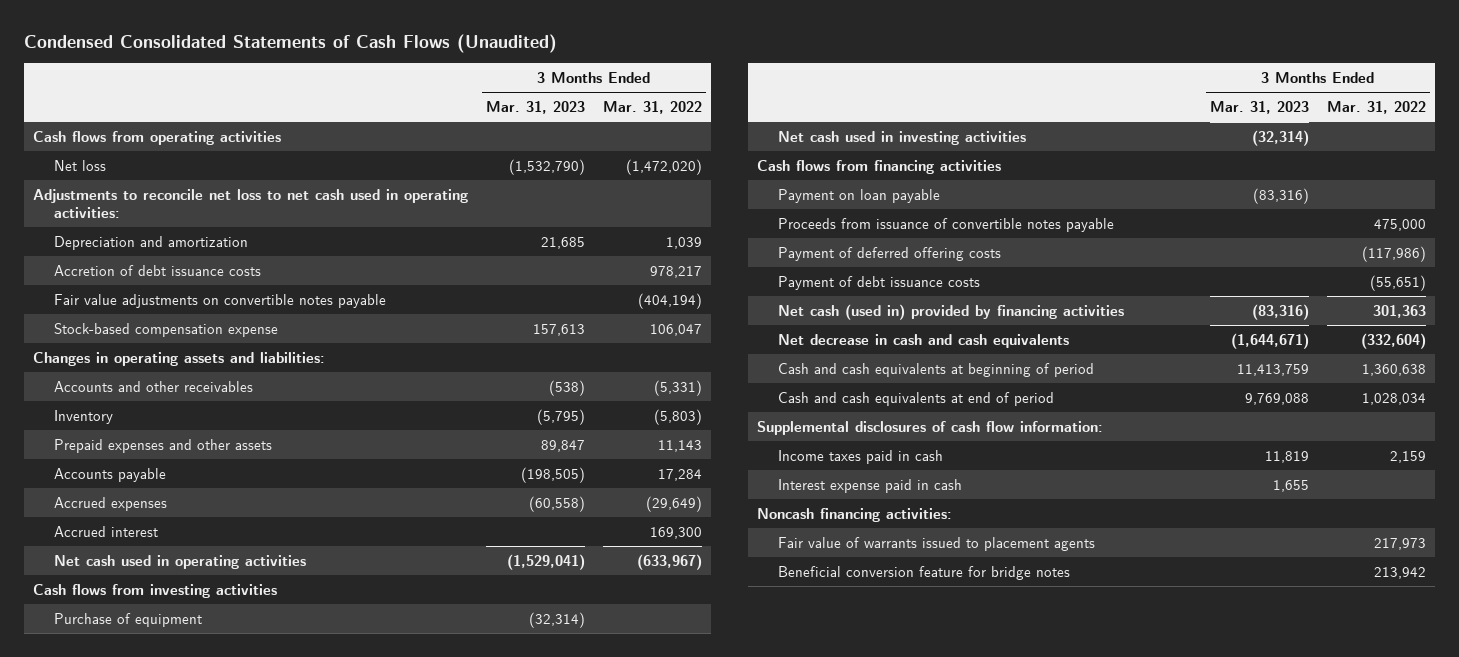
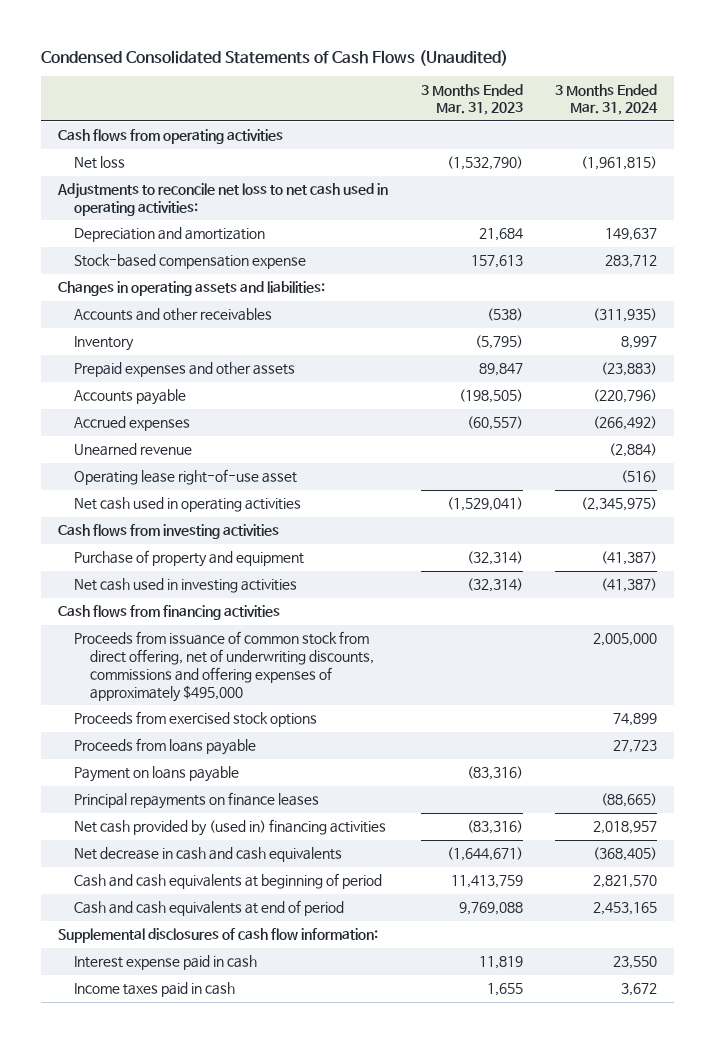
- | 3 Months Ended Mar. 31, 2023 | 3 Months Ended Mar. 31, 2022
+ | 3 Months Ended Mar. 31, 2023 | 3 Months Ended Mar. 31, 2024
- Depreciation and amortization | 21,685 | 1,039
- Accretion of debt issuance costs | | 978,217
- Fair value adjustments on convertible notes payable | | (404,194)
+ Depreciation and amortization | 21,684 | 149,637
- Accrued expenses | (60,558) | (29,649)
- Accrued interest | | 169,300
+ Accrued expenses | (60,557) | (266,492)
+ Unearned revenue | | (2,884)
+ Operating lease right-of-use asset | | (516)
- Purchase of equipment | (32,314) |
+ Purchase of property and equipment | (32,314) | (41,387)
- Payment on loan payable | (83,316) |
- Proceeds from issuance of convertible notes payable | | 475,000
- Payment of deferred offering costs | | (117,986)
- Payment of debt issuance costs | | (55,651)
- Net cash (used in) provided by financing activities | (83,316) | 301,363
+ Proceeds from issuance of common stock from direct offering, net of underwriting discounts, commissions and offering expenses of approximately $495,000 | | 2,005,000
+ Proceeds from exercised stock options | | 74,899
+ Proceeds from loans payable | | 27,723
+ Payment on loans payable | (83,316) |
+ Principal repayments on finance leases | | (88,665)
+ Net cash provided by (used in) financing activities | (83,316) | 2,018,957
- Income taxes paid in cash | 11,819 | 2,159
- Interest expense paid in cash | 1,655 |
- Noncash financing activities:
- Fair value of warrants issued to placement agents | | 217,973
- Beneficial conversion feature for bridge notes | | 213,942
+ Interest expense paid in cash | 11,819 | 23,550
+ Income taxes paid in cash | 1,655 | 3,672

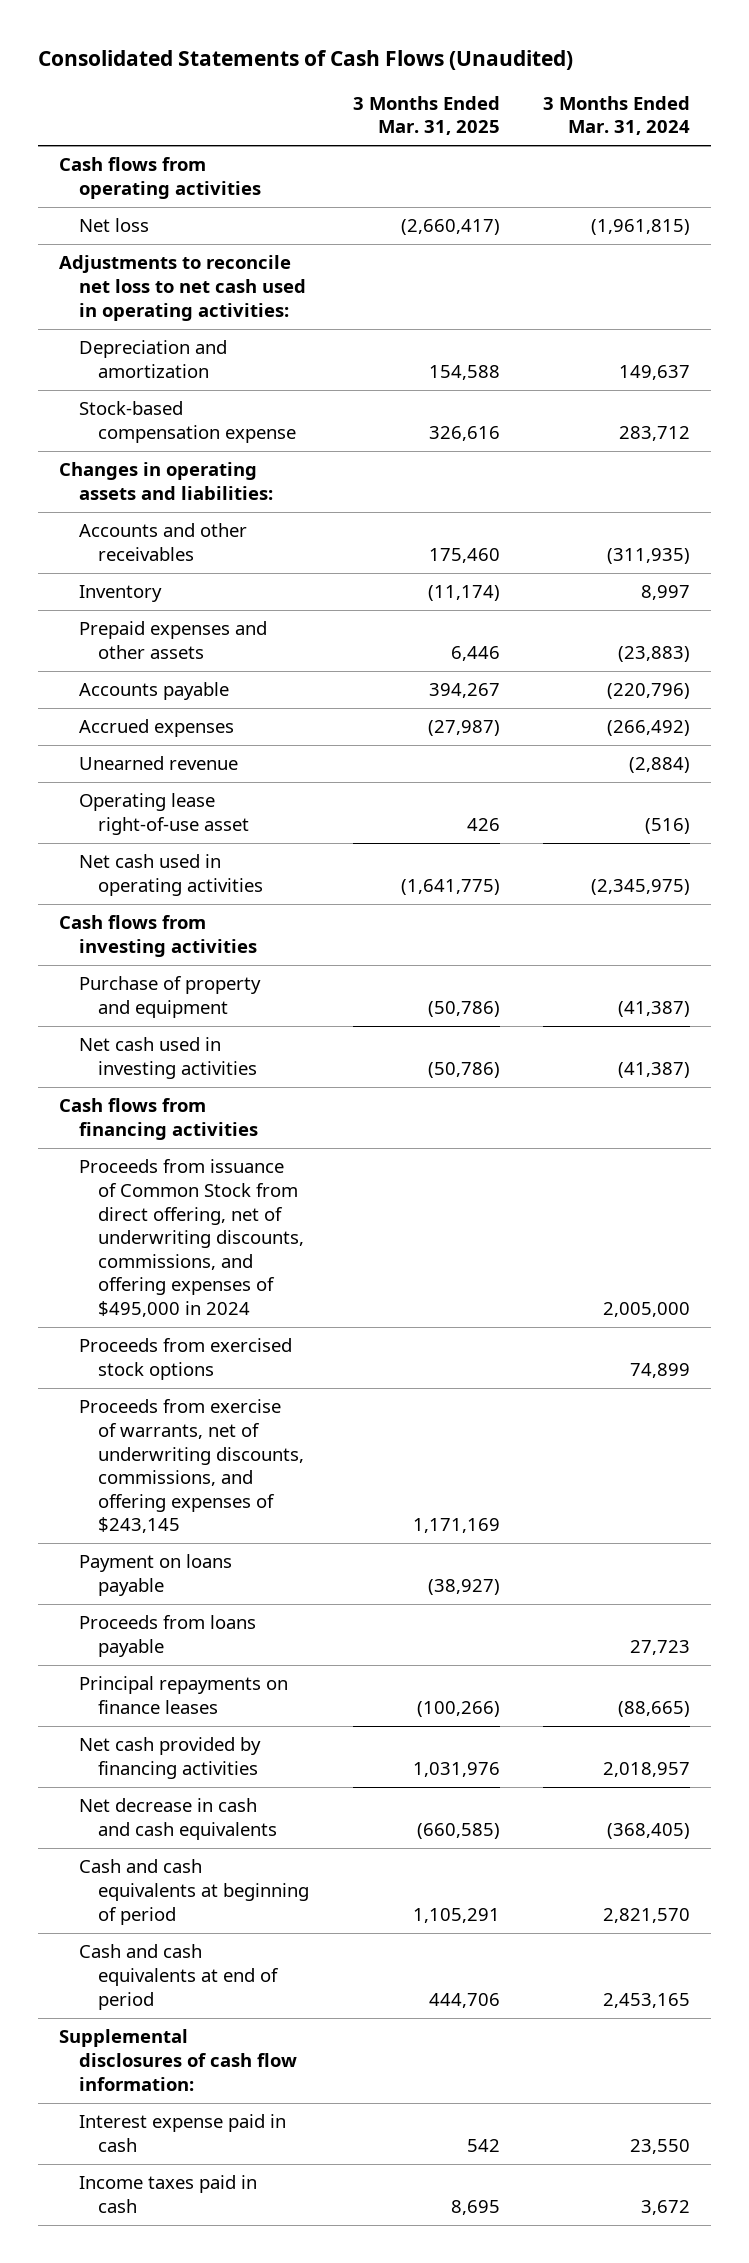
- Condensed Consolidated Statements of Cash Flows (Unaudited)
+ Consolidated Statements of Cash Flows (Unaudited)
- | 3 Months Ended Mar. 31, 2023 | 3 Months Ended Mar. 31, 2024
+ | 3 Months Ended Mar. 31, 2025 | 3 Months Ended Mar. 31, 2024
- Proceeds from issuance of common stock from direct offering, net of underwriting discounts, commissions and offering expenses of approximately $495,000 | | 2,005,000
+ Proceeds from issuance of Common Stock from direct offering, net of underwriting discounts, commissions, and offering expenses of $495,000 in 2024 | | 2,005,000
+ Proceeds from exercise of warrants, net of underwriting discounts, commissions, and offering expenses of $243,145 | 1,171,169 |
moved down: Proceeds from loans payable | | 27,723
- Net cash provided by (used in) financing activities | (83,316) | 2,018,957
+ Net cash provided by financing activities | 1,031,976 | 2,018,957

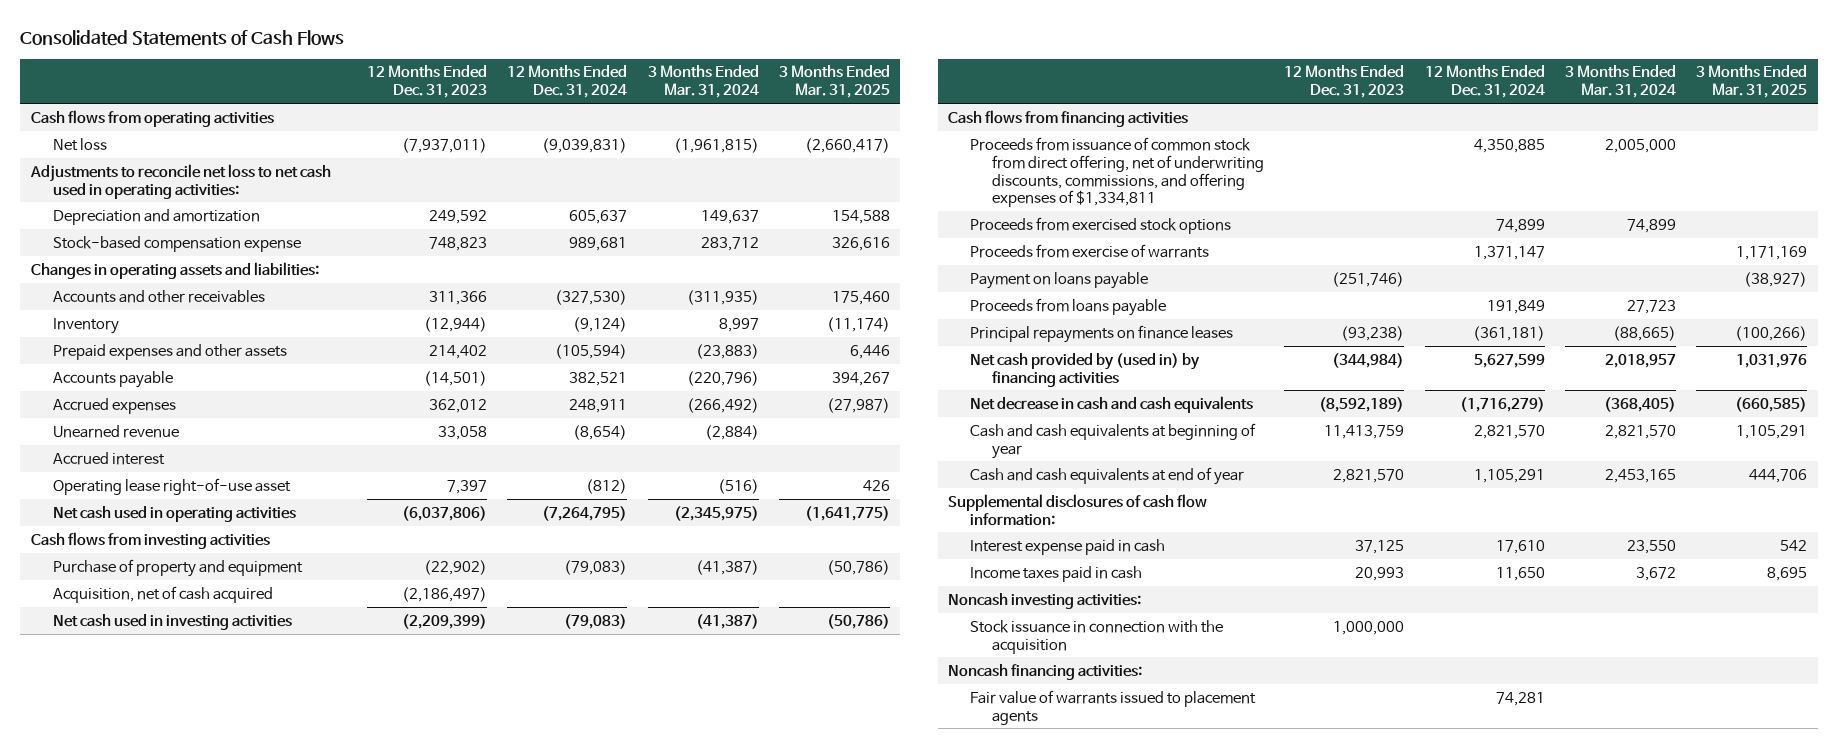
- Consolidated Statements of Cash Flows (Unaudited)
+ Consolidated Statements of Cash Flows
- | 3 Months Ended Mar. 31, 2025 | 3 Months Ended Mar. 31, 2024
+ | 12 Months Ended Dec. 31, 2023 | 12 Months Ended Dec. 31, 2024 | 3 Months Ended Mar. 31, 2024 | 3 Months Ended Mar. 31, 2025
+ Accrued interest
+ Acquisition, net of cash acquired | (2,186,497) | | |
- Proceeds from issuance of Common Stock from direct offering, net of underwriting discounts, commissions, and offering expenses of $495,000 in 2024 | | 2,005,000
+ Proceeds from issuance of common stock from direct offering, net of underwriting discounts, commissions, and offering expenses of $1,334,811 | | 4,350,885 | 2,005,000 |
- Proceeds from exercise of warrants, net of underwriting discounts, commissions, and offering expenses of $243,145 | 1,171,169 |
+ Proceeds from exercise of warrants | | 1,371,147 | | 1,171,169
- Net cash provided by financing activities | 1,031,976 | 2,018,957
+ Net cash provided by (used in) by financing activities | (344,984) | 5,627,599 | 2,018,957 | 1,031,976
- Cash and cash equivalents at beginning of period | 1,105,291 | 2,821,570
- Cash and cash equivalents at end of period | 444,706 | 2,453,165
+ Cash and cash equivalents at beginning of year | 11,413,759 | 2,821,570 | 2,821,570 | 1,105,291
+ Cash and cash equivalents at end of year | 2,821,570 | 1,105,291 | 2,453,165 | 444,706
+ Noncash investing activities:
+ Stock issuance in connection with the acquisition | 1,000,000 | | |
+ Noncash financing activities:
+ Fair value of warrants issued to placement agents | | 74,281 | |

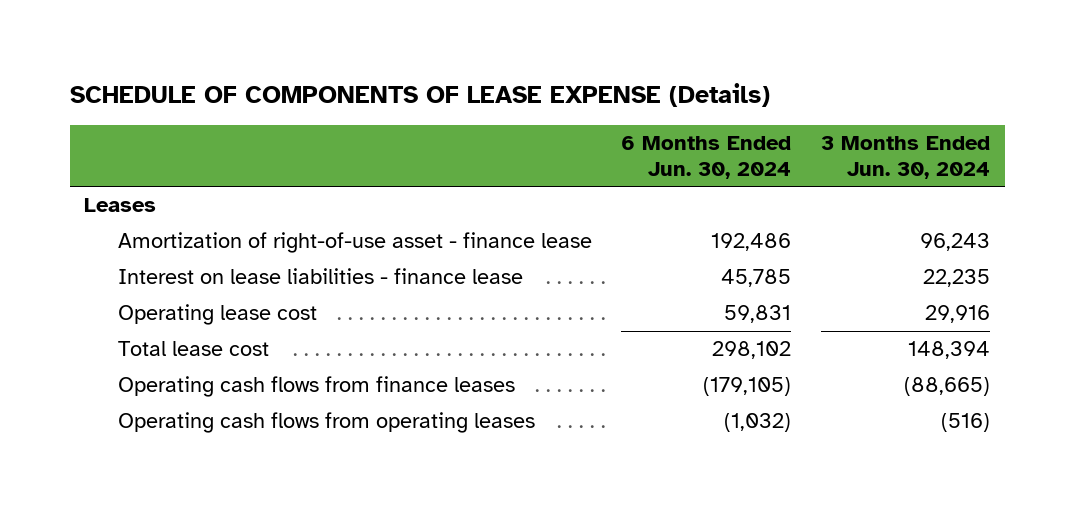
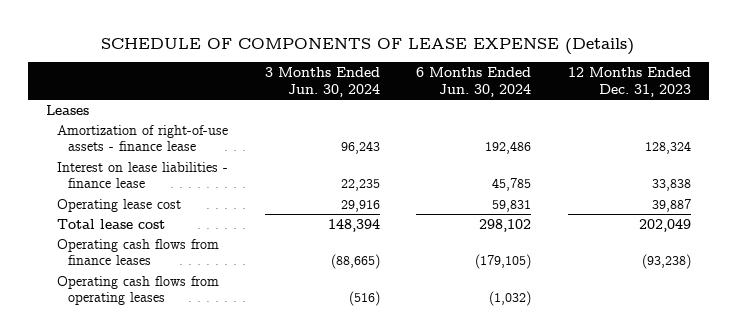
- | 6 Months Ended Jun. 30, 2024 | 3 Months Ended Jun. 30, 2024
+ | 3 Months Ended Jun. 30, 2024 | 6 Months Ended Jun. 30, 2024 | 12 Months Ended Dec. 31, 2023
- Amortization of right-of-use asset - finance lease | 192,486 | 96,243
+ Amortization of right-of-use assets - finance lease | 96,243 | 192,486 | 128,324

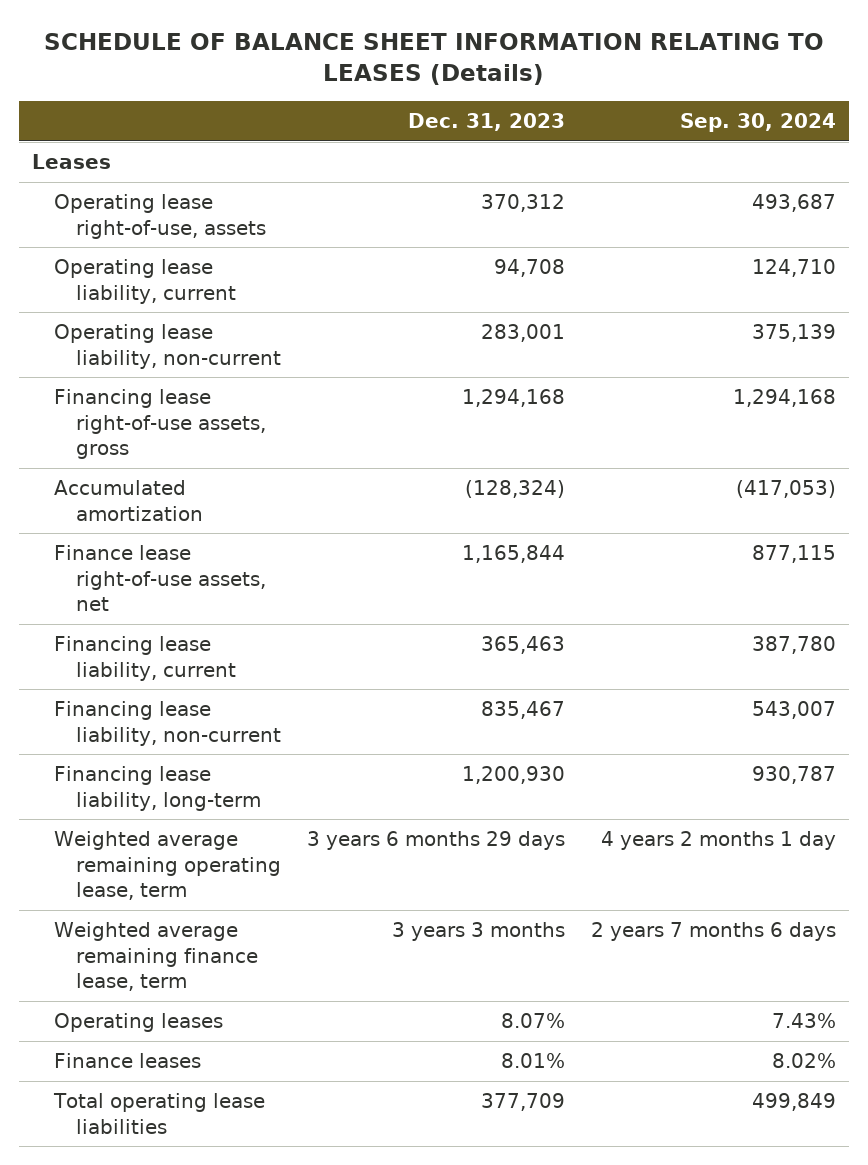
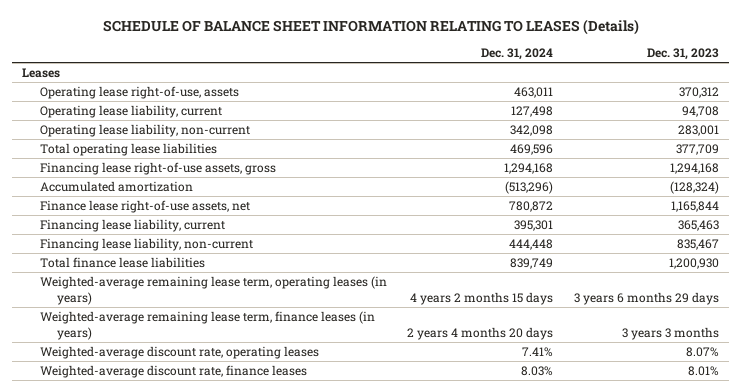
- | Dec. 31, 2023 | Sep. 30, 2024
+ | Dec. 31, 2024 | Dec. 31, 2023
moved up: Total operating lease liabilities | 469,596 | 377,709
- Financing lease liability, long-term | 1,200,930 | 930,787
- Weighted average remaining operating lease, term | 3 years 6 months 29 days | 4 years 2 months 1 day
- Weighted average remaining finance lease, term | 3 years 3 months | 2 years 7 months 6 days
- Operating leases | 8.07% | 7.43%
- Finance leases | 8.01% | 8.02%
+ Total finance lease liabilities | 839,749 | 1,200,930
+ Weighted-average remaining lease term, operating leases (in years) | 4 years 2 months 15 days | 3 years 6 months 29 days
+ Weighted-average remaining lease term, finance leases (in years) | 2 years 4 months 20 days | 3 years 3 months
+ Weighted-average discount rate, operating leases | 7.41% | 8.07%
+ Weighted-average discount rate, finance leases | 8.03% | 8.01%

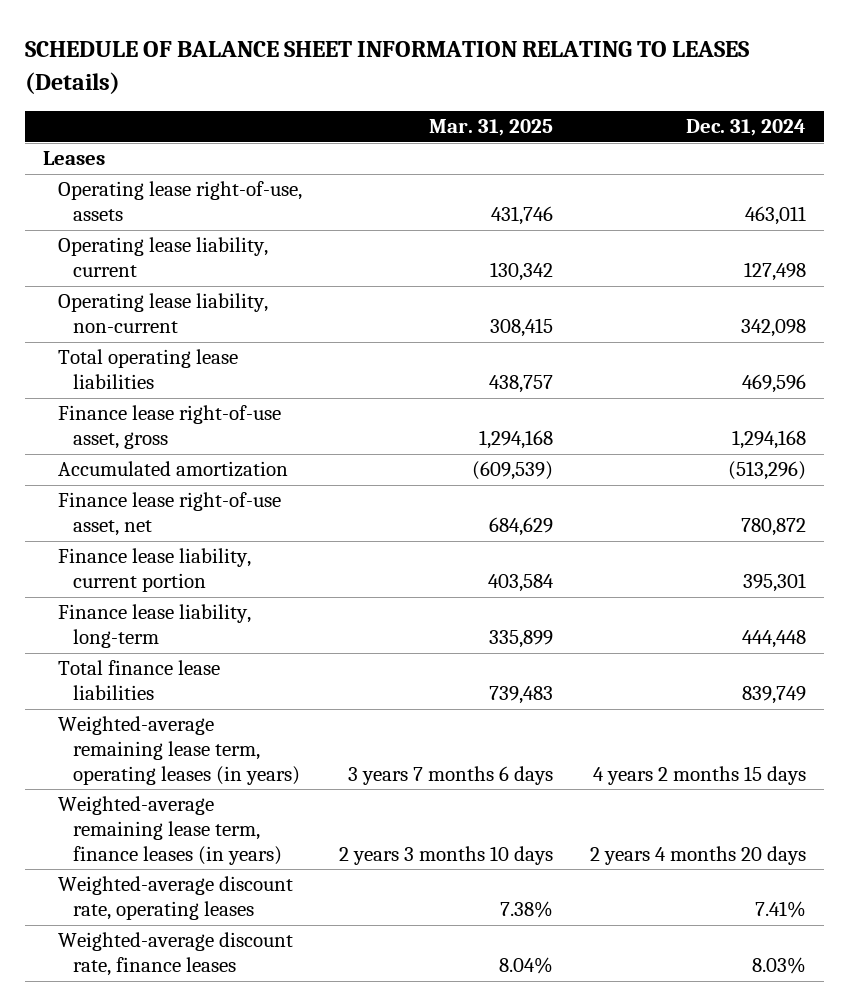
- | Dec. 31, 2024 | Dec. 31, 2023
+ | Mar. 31, 2025 | Dec. 31, 2024
- Financing lease right-of-use assets, gross | 1,294,168 | 1,294,168
+ Finance lease right-of-use asset, gross | 1,294,168 | 1,294,168
- Finance lease right-of-use assets, net | 780,872 | 1,165,844
- Financing lease liability, current | 395,301 | 365,463
- Financing lease liability, non-current | 444,448 | 835,467
+ Finance lease right-of-use asset, net | 684,629 | 780,872
+ Finance lease liability, current portion | 403,584 | 395,301
+ Finance lease liability, long-term | 335,899 | 444,448

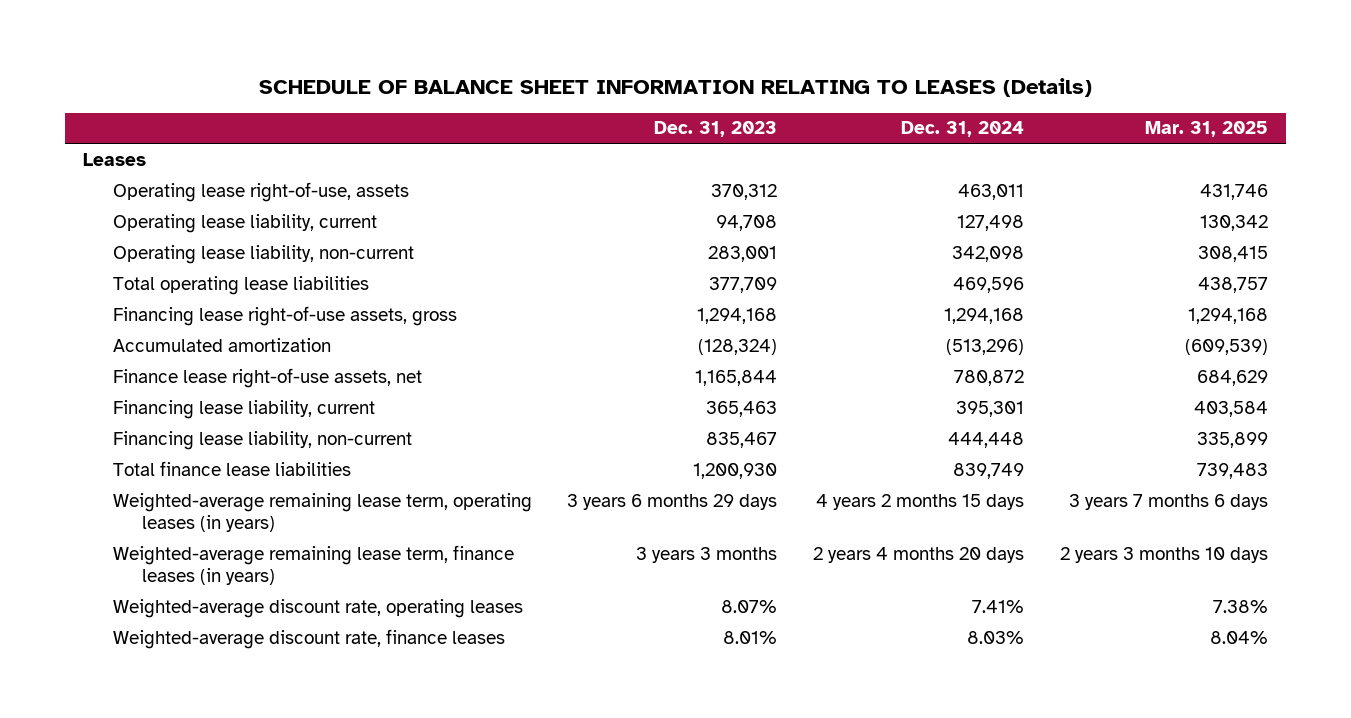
- | Mar. 31, 2025 | Dec. 31, 2024
+ | Dec. 31, 2023 | Dec. 31, 2024 | Mar. 31, 2025
- Finance lease right-of-use asset, gross | 1,294,168 | 1,294,168
+ Financing lease right-of-use assets, gross | 1,294,168 | 1,294,168 | 1,294,168
- Finance lease right-of-use asset, net | 684,629 | 780,872
- Finance lease liability, current portion | 403,584 | 395,301
- Finance lease liability, long-term | 335,899 | 444,448
+ Finance lease right-of-use assets, net | 1,165,844 | 780,872 | 684,629
+ Financing lease liability, current | 365,463 | 395,301 | 403,584
+ Financing lease liability, non-current | 835,467 | 444,448 | 335,899

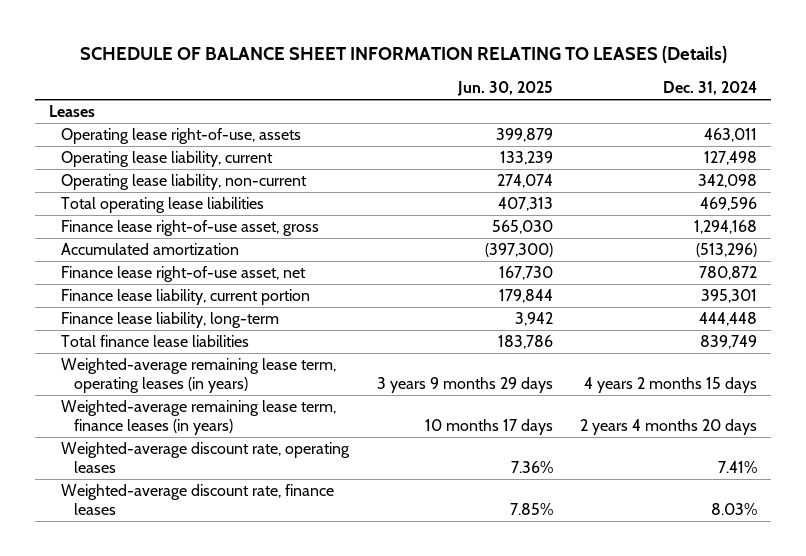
- | Dec. 31, 2023 | Dec. 31, 2024 | Mar. 31, 2025
+ | Jun. 30, 2025 | Dec. 31, 2024
- Financing lease right-of-use assets, gross | 1,294,168 | 1,294,168 | 1,294,168
+ Finance lease right-of-use asset, gross | 565,030 | 1,294,168
- Finance lease right-of-use assets, net | 1,165,844 | 780,872 | 684,629
- Financing lease liability, current | 365,463 | 395,301 | 403,584
- Financing lease liability, non-current | 835,467 | 444,448 | 335,899
+ Finance lease right-of-use asset, net | 167,730 | 780,872
+ Finance lease liability, current portion | 179,844 | 395,301
+ Finance lease liability, long-term | 3,942 | 444,448

